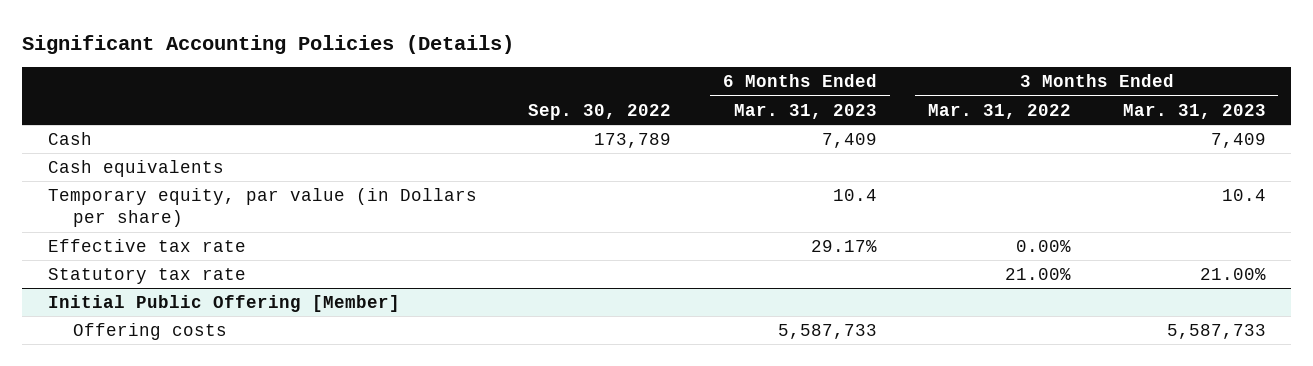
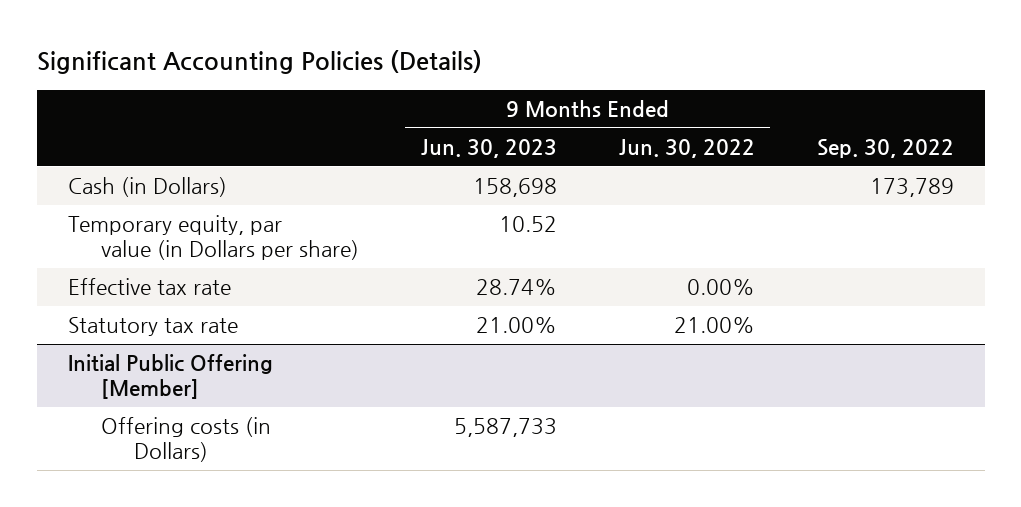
- | Sep. 30, 2022 | 6 Months Ended Mar. 31, 2023 | 3 Months Ended Mar. 31, 2022 | 3 Months Ended Mar. 31, 2023
+ | 9 Months Ended Jun. 30, 2023 | 9 Months Ended Jun. 30, 2022 | Sep. 30, 2022
- Cash | 173,789 | 7,409 | | 7,409
- Cash equivalents
+ Cash (in Dollars) | 158,698 | | 173,789
@ Initial Public Offering [Member]
- Offering costs | | 5,587,733 | | 5,587,733
+ Offering costs (in Dollars) | 5,587,733 | |

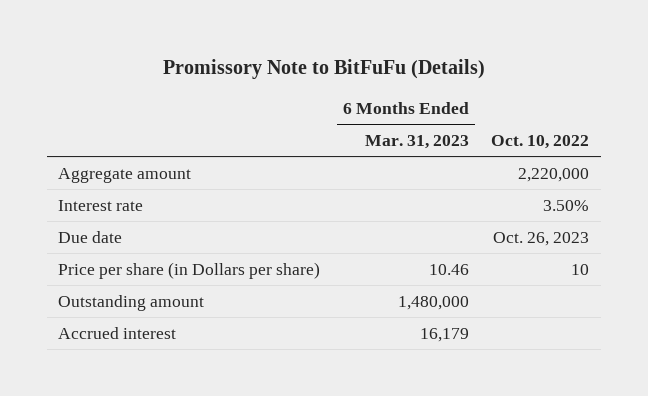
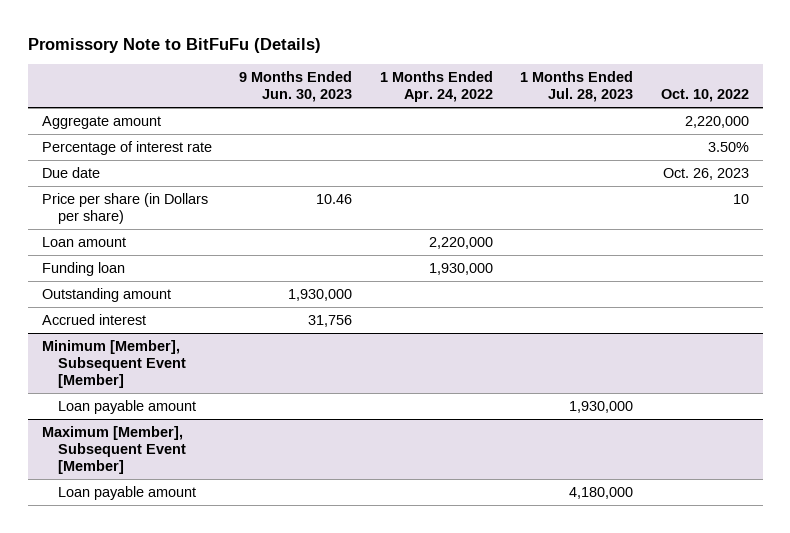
- | 6 Months Ended Mar. 31, 2023 | Oct. 10, 2022
+ | 9 Months Ended Jun. 30, 2023 | 1 Months Ended Apr. 24, 2022 | 1 Months Ended Jul. 28, 2023 | Oct. 10, 2022
- Interest rate | | 3.50%
+ Percentage of interest rate | | | | 3.50%
+ Loan amount | | 2,220,000 | |
+ Funding loan | | 1,930,000 | |
+ Minimum [Member], Subsequent Event [Member]
+ Loan payable amount | | | 1,930,000 |
+ Maximum [Member], Subsequent Event [Member]
+ Loan payable amount | | | 4,180,000 |

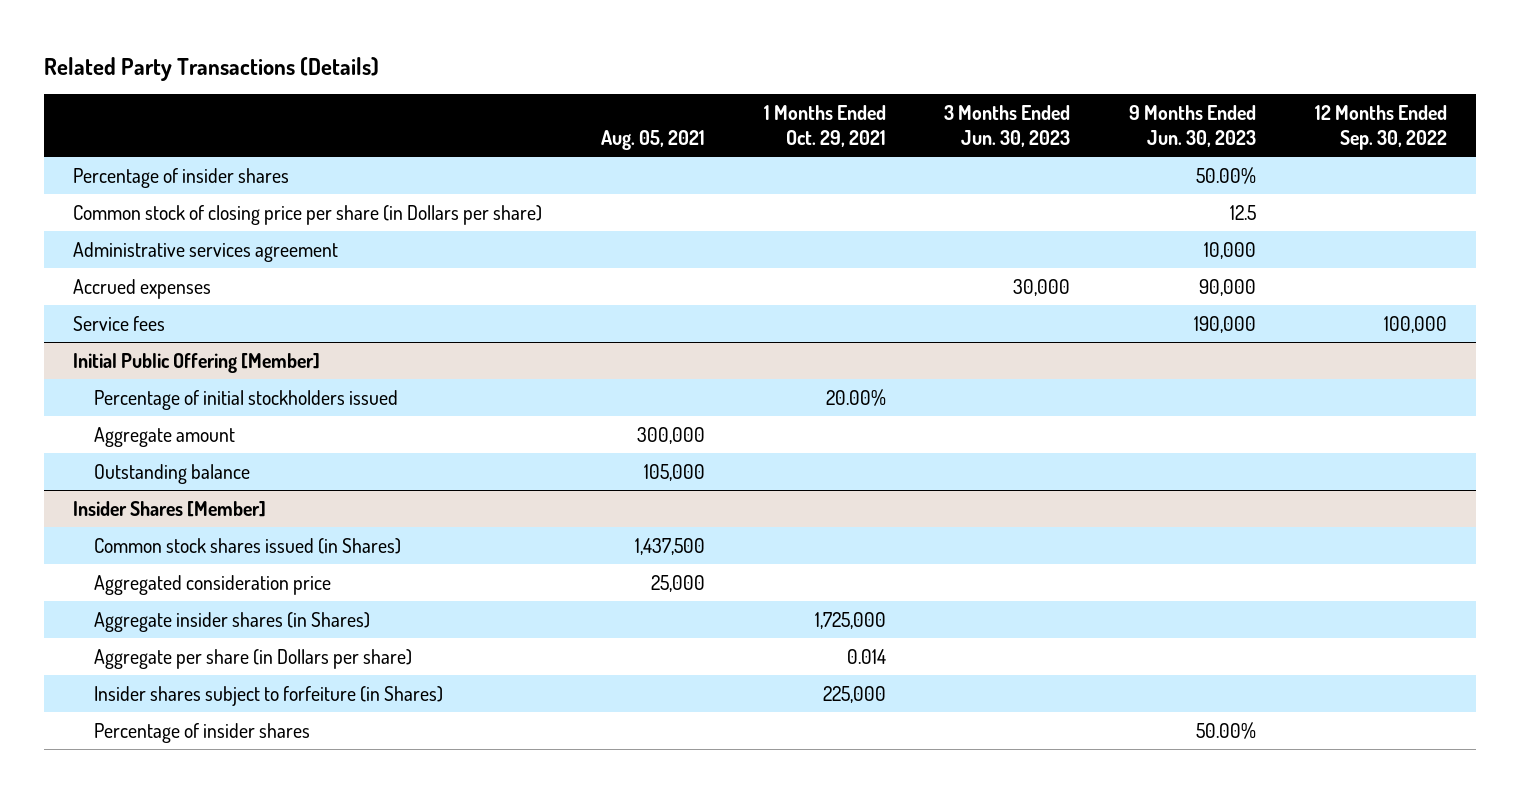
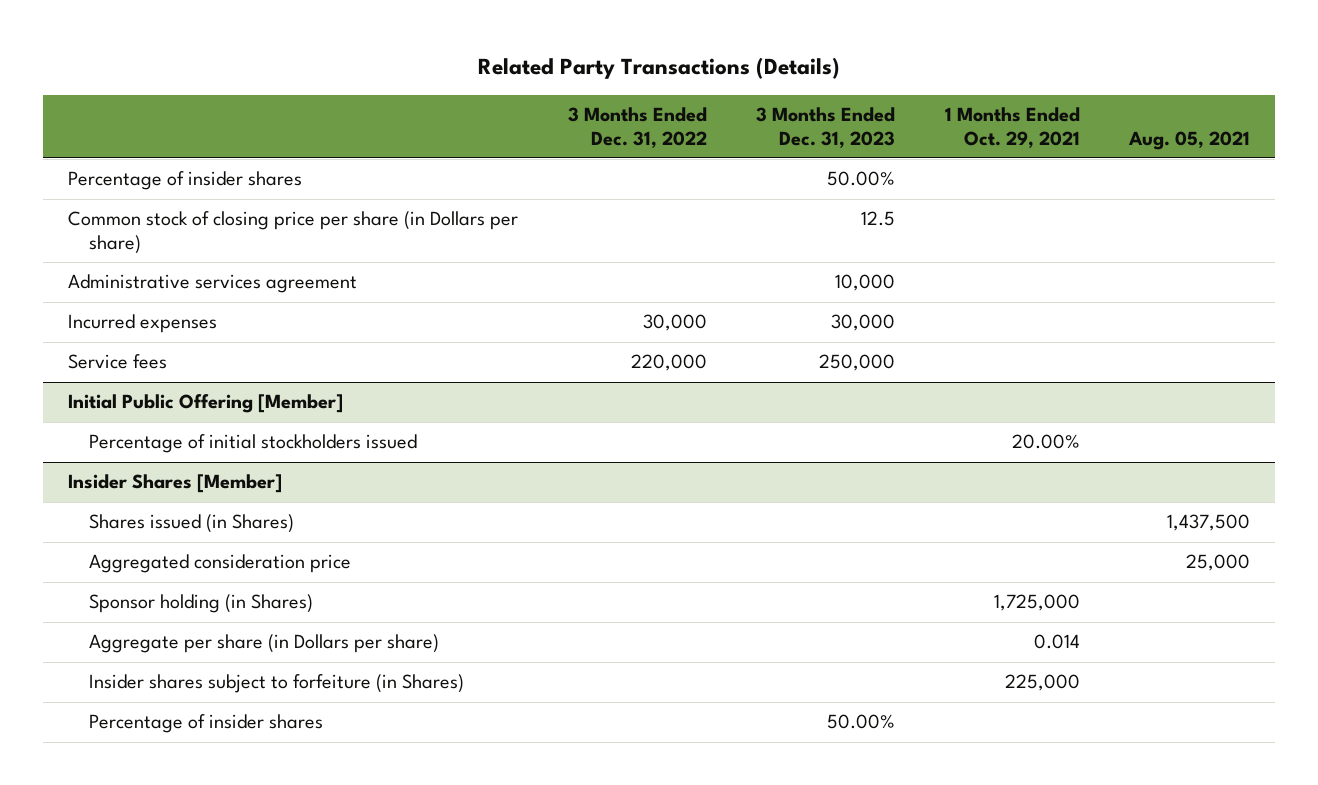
- | Aug. 05, 2021 | 1 Months Ended Oct. 29, 2021 | 3 Months Ended Jun. 30, 2023 | 9 Months Ended Jun. 30, 2023 | 12 Months Ended Sep. 30, 2022
+ | 3 Months Ended Dec. 31, 2022 | 3 Months Ended Dec. 31, 2023 | 1 Months Ended Oct. 29, 2021 | Aug. 05, 2021
- Accrued expenses | | | 30,000 | 90,000 |
+ Incurred expenses | 30,000 | 30,000 | |
@ Initial Public Offering [Member]
- Aggregate amount | 300,000 | | | |
- Outstanding balance | 105,000 | | | |
@ Insider Shares [Member]
- Common stock shares issued (in Shares) | 1,437,500 | | | |
+ Shares issued (in Shares) | | | | 1,437,500
- Aggregate insider shares (in Shares) | | 1,725,000 | | |
+ Sponsor holding (in Shares) | | | 1,725,000 |

